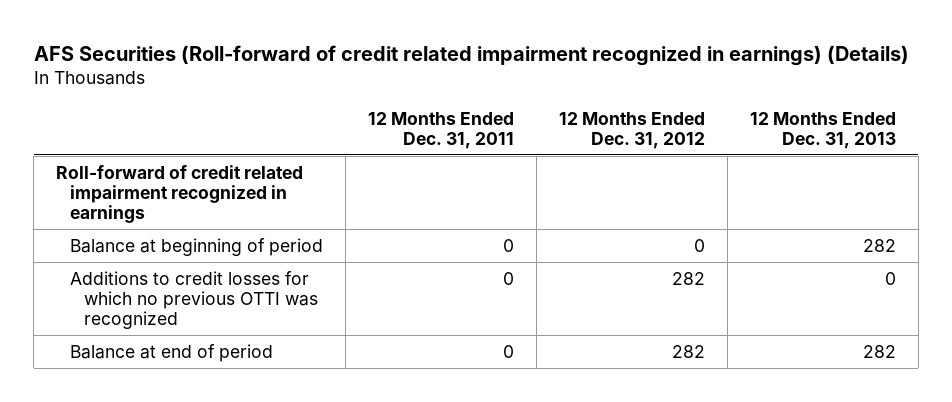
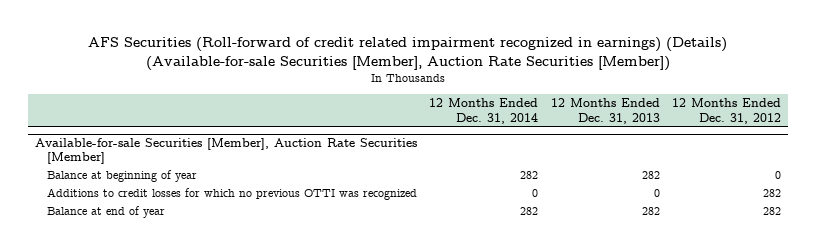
- AFS Securities (Roll-forward of credit related impairment recognized in earnings) (Details)
+ AFS Securities (Roll-forward of credit related impairment recognized in earnings) (Details) (Available-for-sale Securities [Member], Auction Rate Securities [Member])
- | 12 Months Ended Dec. 31, 2011 | 12 Months Ended Dec. 31, 2012 | 12 Months Ended Dec. 31, 2013
+ | 12 Months Ended Dec. 31, 2014 | 12 Months Ended Dec. 31, 2013 | 12 Months Ended Dec. 31, 2012
- Roll-forward of credit related impairment recognized in earnings
- Balance at beginning of period | 0 | 0 | 282
+ Available-for-sale Securities [Member], Auction Rate Securities [Member]
+ Balance at beginning of year | 282 | 282 | 0
- Balance at end of period | 0 | 282 | 282
+ Balance at end of year | 282 | 282 | 282

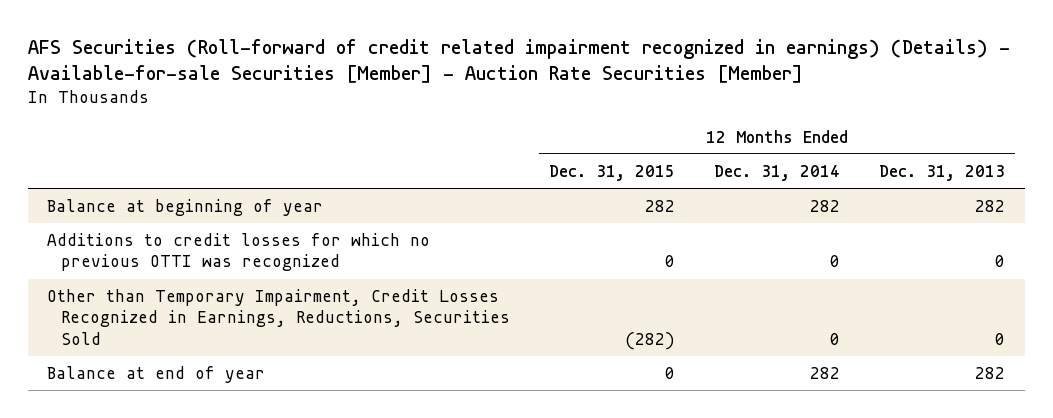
- AFS Securities (Roll-forward of credit related impairment recognized in earnings) (Details) (Available-for-sale Securities [Member], Auction Rate Securities [Member])
+ AFS Securities (Roll-forward of credit related impairment recognized in earnings) (Details) - Available-for-sale Securities [Member] - Auction Rate Securities [Member]
- | 12 Months Ended Dec. 31, 2014 | 12 Months Ended Dec. 31, 2013 | 12 Months Ended Dec. 31, 2012
+ | 12 Months Ended Dec. 31, 2015 | 12 Months Ended Dec. 31, 2014 | 12 Months Ended Dec. 31, 2013
- Available-for-sale Securities [Member], Auction Rate Securities [Member]
+ Other than Temporary Impairment, Credit Losses Recognized in Earnings, Reductions, Securities Sold | (282) | 0 | 0

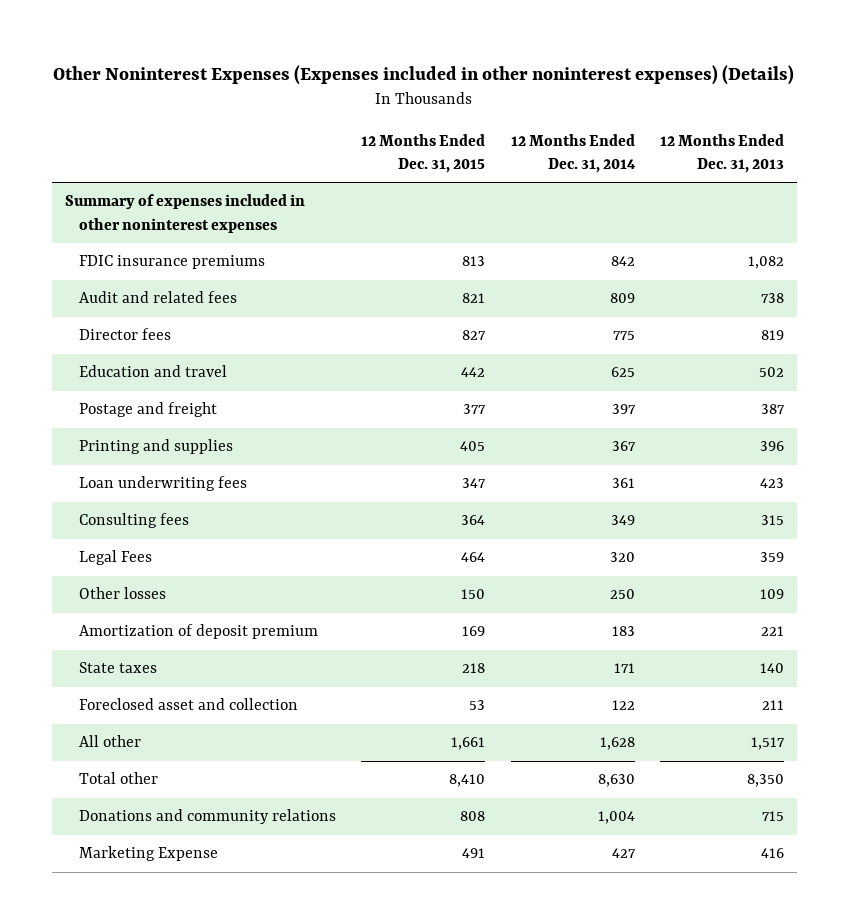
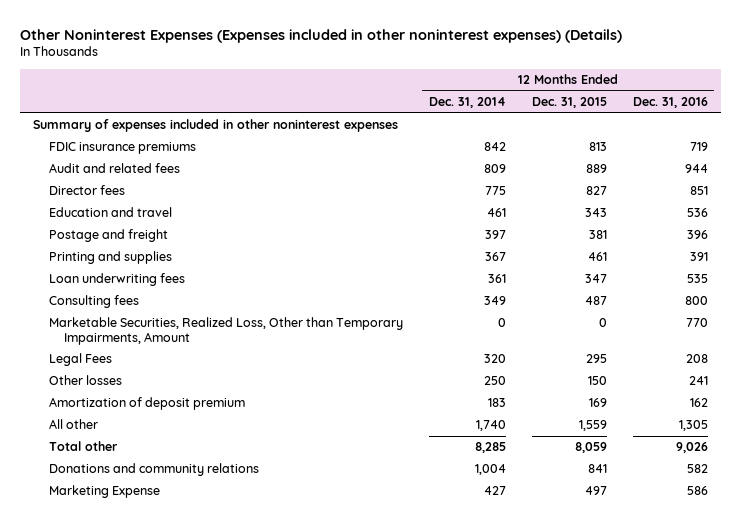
- | 12 Months Ended Dec. 31, 2015 | 12 Months Ended Dec. 31, 2014 | 12 Months Ended Dec. 31, 2013
+ | 12 Months Ended Dec. 31, 2014 | 12 Months Ended Dec. 31, 2015 | 12 Months Ended Dec. 31, 2016
- Audit and related fees | 821 | 809 | 738
+ Audit and related fees | 809 | 889 | 944
- Education and travel | 442 | 625 | 502
- Postage and freight | 377 | 397 | 387
- Printing and supplies | 405 | 367 | 396
+ Education and travel | 461 | 343 | 536
+ Postage and freight | 397 | 381 | 396
+ Printing and supplies | 367 | 461 | 391
- Consulting fees | 364 | 349 | 315
- Legal Fees | 464 | 320 | 359
+ Consulting fees | 349 | 487 | 800
+ Marketable Securities, Realized Loss, Other than Temporary Impairments, Amount | 0 | 0 | 770
+ Legal Fees | 320 | 295 | 208
- State taxes | 218 | 171 | 140
- Foreclosed asset and collection | 53 | 122 | 211
- All other | 1,661 | 1,628 | 1,517
- Total other | 8,410 | 8,630 | 8,350
- Donations and community relations | 808 | 1,004 | 715
- Marketing Expense | 491 | 427 | 416
+ All other | 1,740 | 1,559 | 1,305
+ Total other | 8,285 | 8,059 | 9,026
+ Donations and community relations | 1,004 | 841 | 582
+ Marketing Expense | 427 | 497 | 586

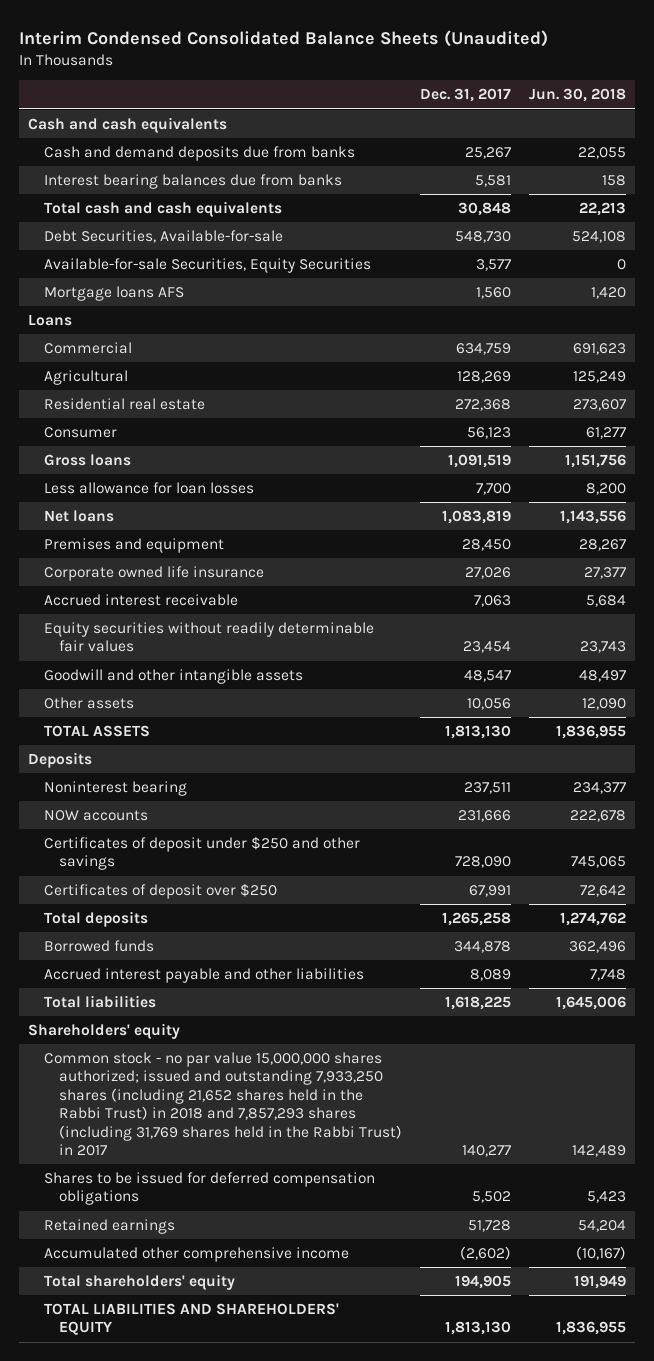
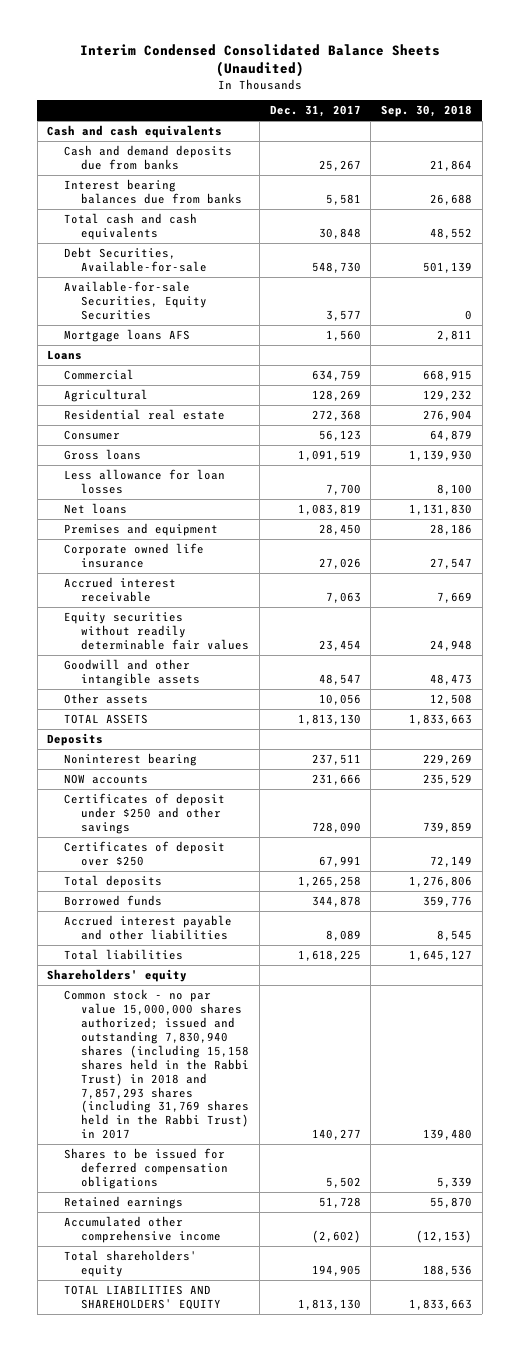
- | Dec. 31, 2017 | Jun. 30, 2018
+ | Dec. 31, 2017 | Sep. 30, 2018
- Common stock - no par value 15,000,000 shares authorized; issued and outstanding 7,933,250 shares (including 21,652 shares held in the Rabbi Trust) in 2018 and 7,857,293 shares (including 31,769 shares held in the Rabbi Trust) in 2017 | 140,277 | 142,489
+ Common stock - no par value 15,000,000 shares authorized; issued and outstanding 7,830,940 shares (including 15,158 shares held in the Rabbi Trust) in 2018 and 7,857,293 shares (including 31,769 shares held in the Rabbi Trust) in 2017 | 140,277 | 139,480

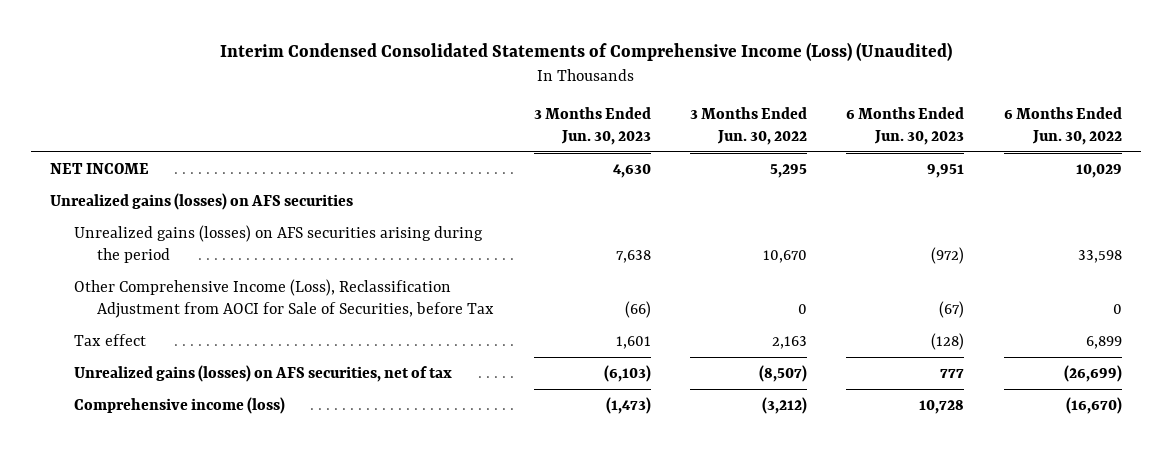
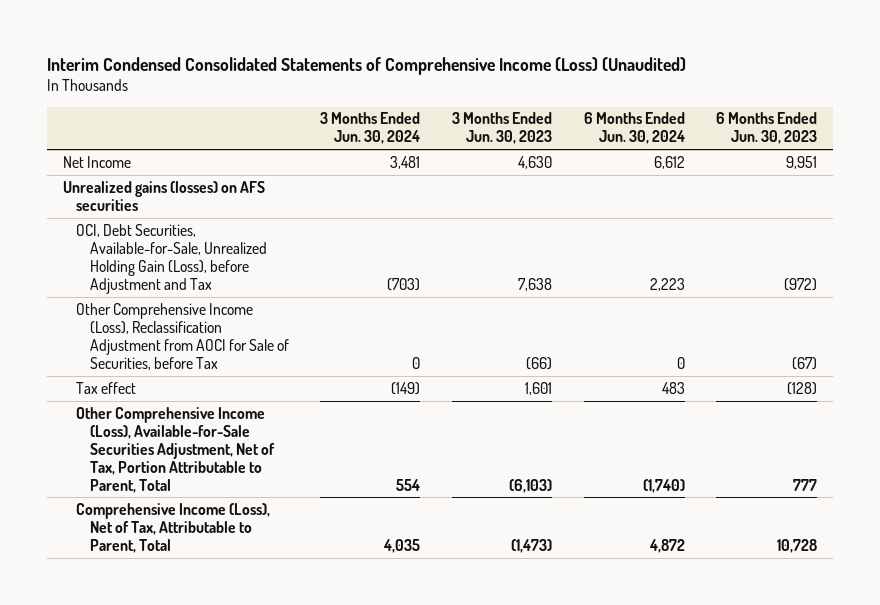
- | 3 Months Ended Jun. 30, 2023 | 3 Months Ended Jun. 30, 2022 | 6 Months Ended Jun. 30, 2023 | 6 Months Ended Jun. 30, 2022
+ | 3 Months Ended Jun. 30, 2024 | 3 Months Ended Jun. 30, 2023 | 6 Months Ended Jun. 30, 2024 | 6 Months Ended Jun. 30, 2023
- NET INCOME | 4,630 | 5,295 | 9,951 | 10,029
+ Net Income | 3,481 | 4,630 | 6,612 | 9,951
- Unrealized gains (losses) on AFS securities arising during the period | 7,638 | 10,670 | (972) | 33,598
+ OCI, Debt Securities, Available-for-Sale, Unrealized Holding Gain (Loss), before Adjustment and Tax | (703) | 7,638 | 2,223 | (972)
- Unrealized gains (losses) on AFS securities, net of tax | (6,103) | (8,507) | 777 | (26,699)
- Comprehensive income (loss) | (1,473) | (3,212) | 10,728 | (16,670)
+ Other Comprehensive Income (Loss), Available-for-Sale Securities Adjustment, Net of Tax, Portion Attributable to Parent, Total | 554 | (6,103) | (1,740) | 777
+ Comprehensive Income (Loss), Net of Tax, Attributable to Parent, Total | 4,035 | (1,473) | 4,872 | 10,728

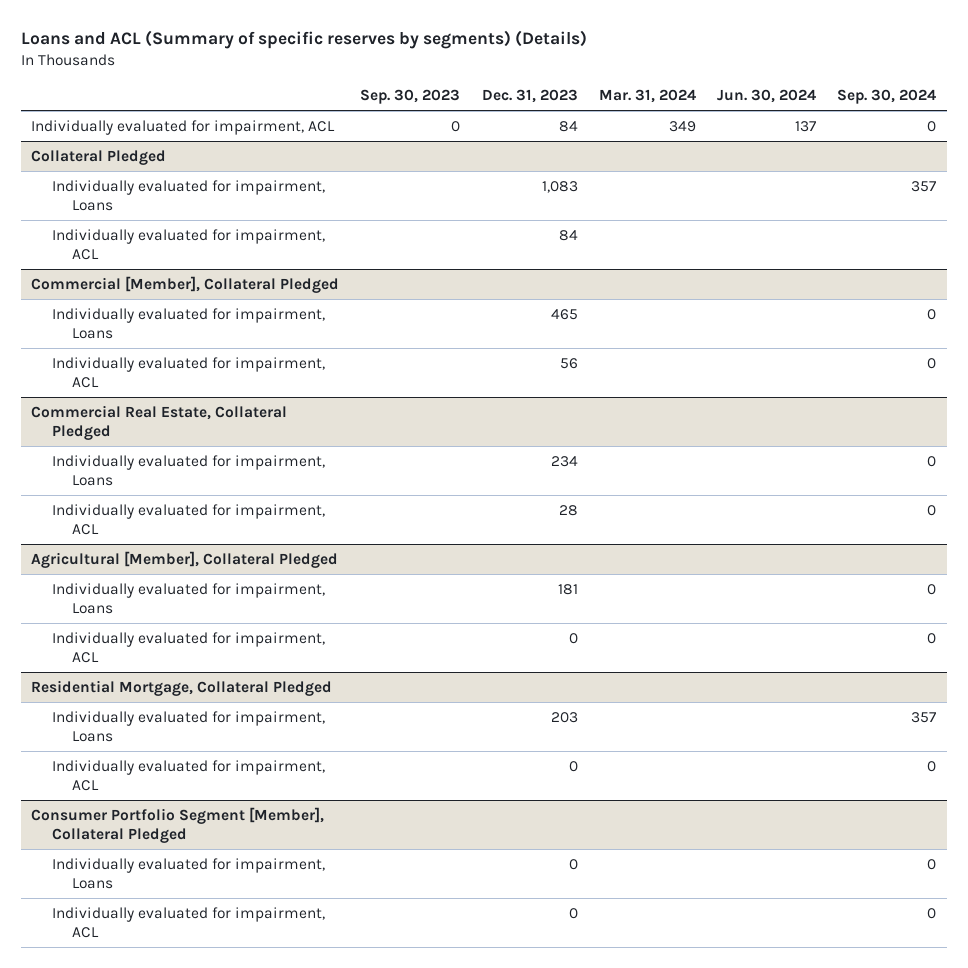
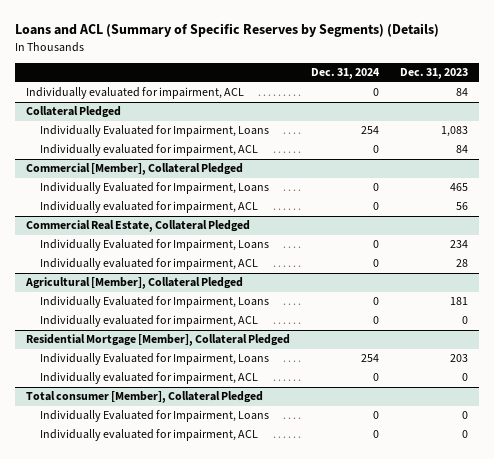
- Loans and ACL (Summary of specific reserves by segments) (Details)
+ Loans and ACL (Summary of Specific Reserves by Segments) (Details)
- | Sep. 30, 2023 | Dec. 31, 2023 | Mar. 31, 2024 | Jun. 30, 2024 | Sep. 30, 2024
+ | Dec. 31, 2024 | Dec. 31, 2023
@ Collateral Pledged
- Individually evaluated for impairment, Loans | | 1,083 | | | 357
+ Individually Evaluated for Impairment, Loans | 254 | 1,083
@ Commercial [Member], Collateral Pledged
- Individually evaluated for impairment, Loans | | 465 | | | 0
+ Individually Evaluated for Impairment, Loans | 0 | 465
@ Commercial Real Estate, Collateral Pledged
- Individually evaluated for impairment, Loans | | 234 | | | 0
+ Individually Evaluated for Impairment, Loans | 0 | 234
@ Agricultural [Member], Collateral Pledged
- Individually evaluated for impairment, Loans | | 181 | | | 0
+ Individually Evaluated for Impairment, Loans | 0 | 181
- Residential Mortgage, Collateral Pledged
- Individually evaluated for impairment, Loans | | 203 | | | 357
+ Residential Mortgage [Member], Collateral Pledged
+ Individually Evaluated for Impairment, Loans | 254 | 203
- Consumer Portfolio Segment [Member], Collateral Pledged
- Individually evaluated for impairment, Loans | | 0 | | | 0
+ Total consumer [Member], Collateral Pledged
+ Individually Evaluated for Impairment, Loans | 0 | 0

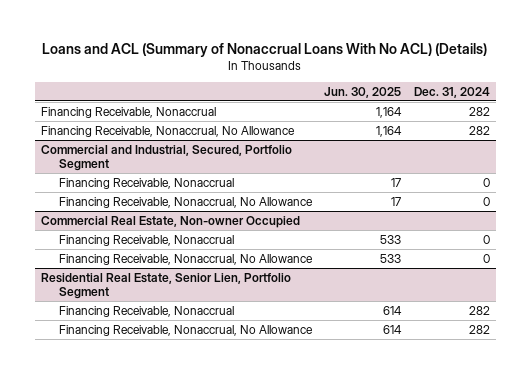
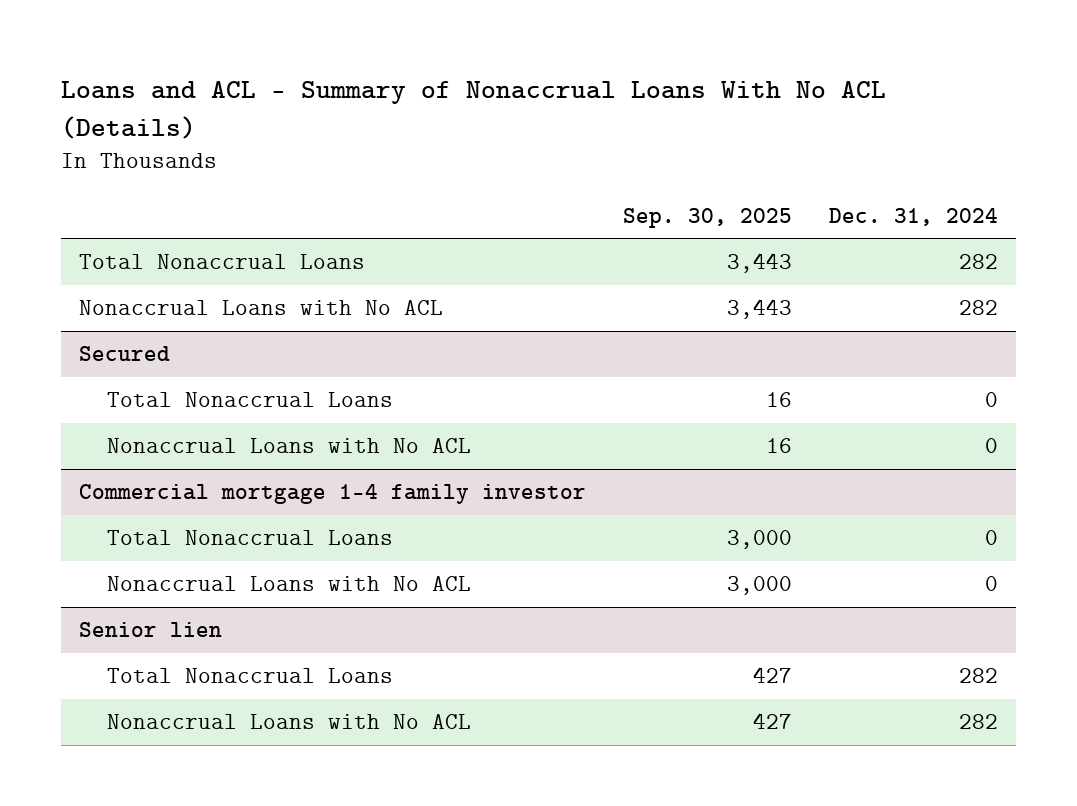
- Loans and ACL (Summary of Nonaccrual Loans With No ACL) (Details)
+ Loans and ACL - Summary of Nonaccrual Loans With No ACL (Details)
- | Jun. 30, 2025 | Dec. 31, 2024
+ | Sep. 30, 2025 | Dec. 31, 2024
- Financing Receivable, Nonaccrual | 1,164 | 282
- Financing Receivable, Nonaccrual, No Allowance | 1,164 | 282
- Commercial and Industrial, Secured, Portfolio Segment
- Financing Receivable, Nonaccrual | 17 | 0
- Financing Receivable, Nonaccrual, No Allowance | 17 | 0
- Commercial Real Estate, Non-owner Occupied
- Financing Receivable, Nonaccrual | 533 | 0
- Financing Receivable, Nonaccrual, No Allowance | 533 | 0
- Residential Real Estate, Senior Lien, Portfolio Segment
- Financing Receivable, Nonaccrual | 614 | 282
- Financing Receivable, Nonaccrual, No Allowance | 614 | 282
+ Total Nonaccrual Loans | 3,443 | 282
+ Nonaccrual Loans with No ACL | 3,443 | 282
+ Secured
+ Total Nonaccrual Loans | 16 | 0
+ Nonaccrual Loans with No ACL | 16 | 0
+ Commercial mortgage 1-4 family investor
+ Total Nonaccrual Loans | 3,000 | 0
+ Nonaccrual Loans with No ACL | 3,000 | 0
+ Senior lien
+ Total Nonaccrual Loans | 427 | 282
+ Nonaccrual Loans with No ACL | 427 | 282

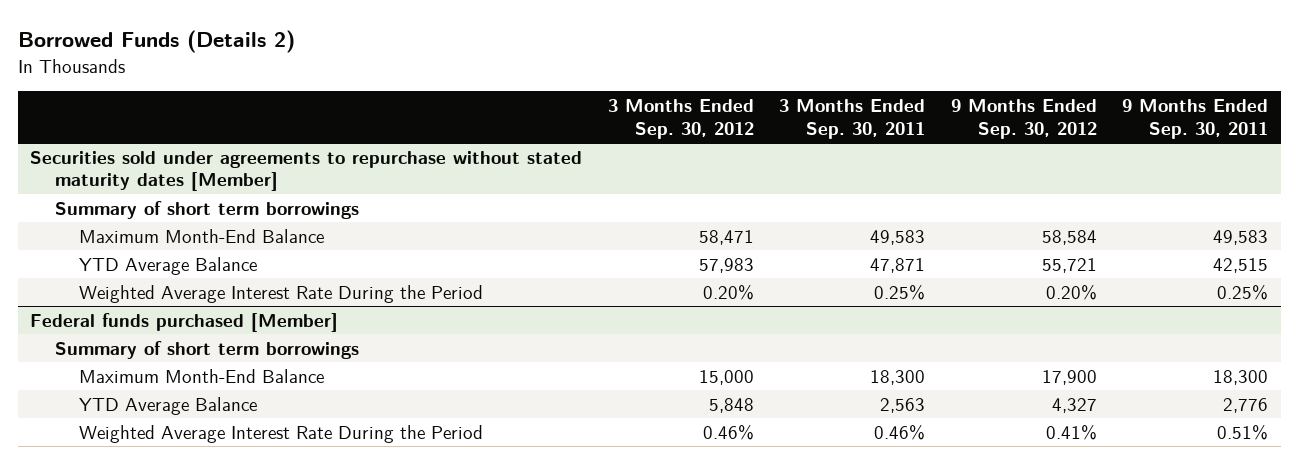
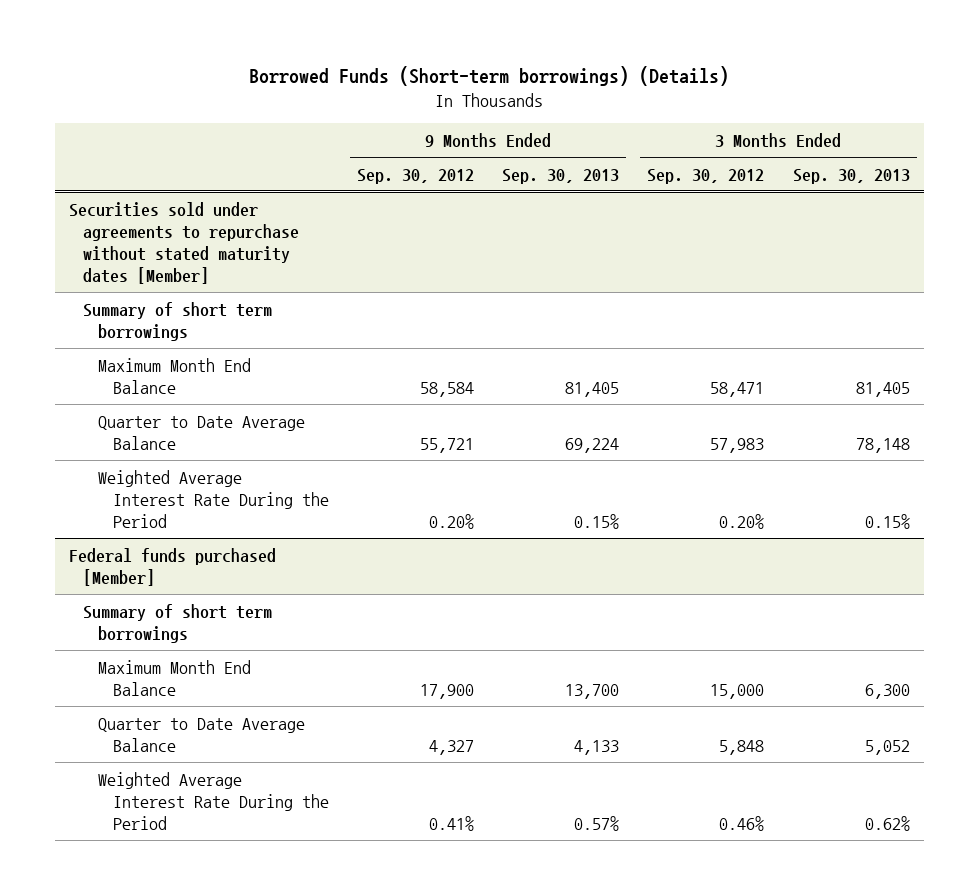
- Borrowed Funds (Details 2)
+ Borrowed Funds (Short-term borrowings) (Details)
- | 3 Months Ended Sep. 30, 2012 | 3 Months Ended Sep. 30, 2011 | 9 Months Ended Sep. 30, 2012 | 9 Months Ended Sep. 30, 2011
+ | 9 Months Ended Sep. 30, 2012 | 9 Months Ended Sep. 30, 2013 | 3 Months Ended Sep. 30, 2012 | 3 Months Ended Sep. 30, 2013
@ Securities sold under agreements to repurchase without stated maturity dates [Member]
- Maximum Month-End Balance | 58,471 | 49,583 | 58,584 | 49,583
- YTD Average Balance | 57,983 | 47,871 | 55,721 | 42,515
+ Maximum Month End Balance | 58,584 | 81,405 | 58,471 | 81,405
+ Quarter to Date Average Balance | 55,721 | 69,224 | 57,983 | 78,148
@ Federal funds purchased [Member]
- Maximum Month-End Balance | 15,000 | 18,300 | 17,900 | 18,300
- YTD Average Balance | 5,848 | 2,563 | 4,327 | 2,776
+ Maximum Month End Balance | 17,900 | 13,700 | 15,000 | 6,300
+ Quarter to Date Average Balance | 4,327 | 4,133 | 5,848 | 5,052

